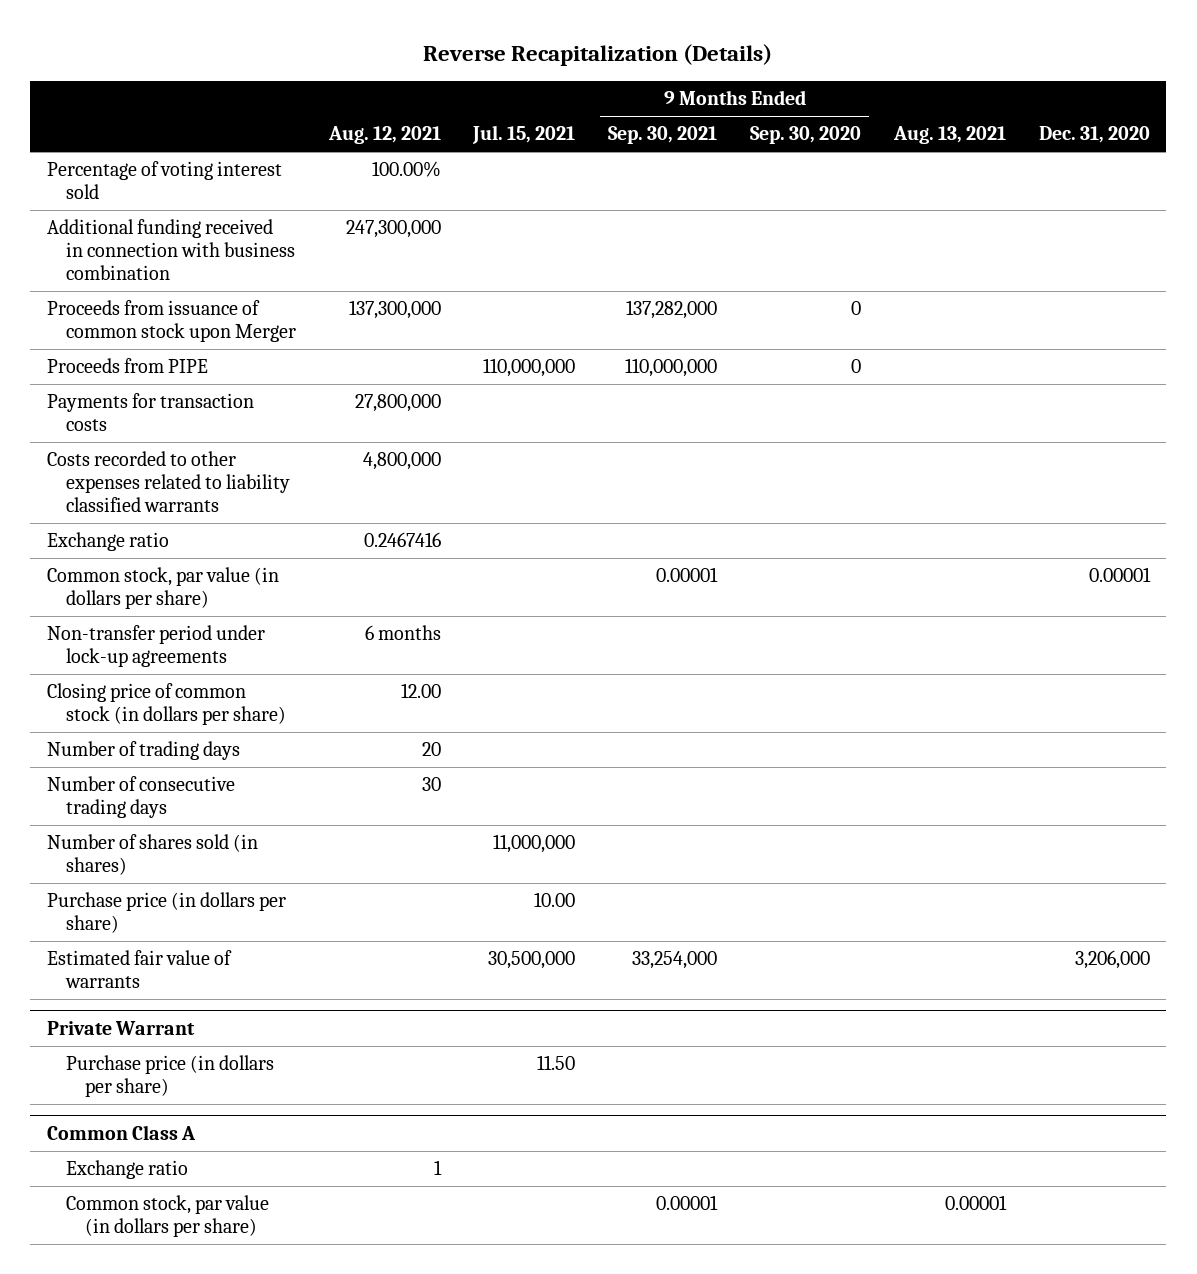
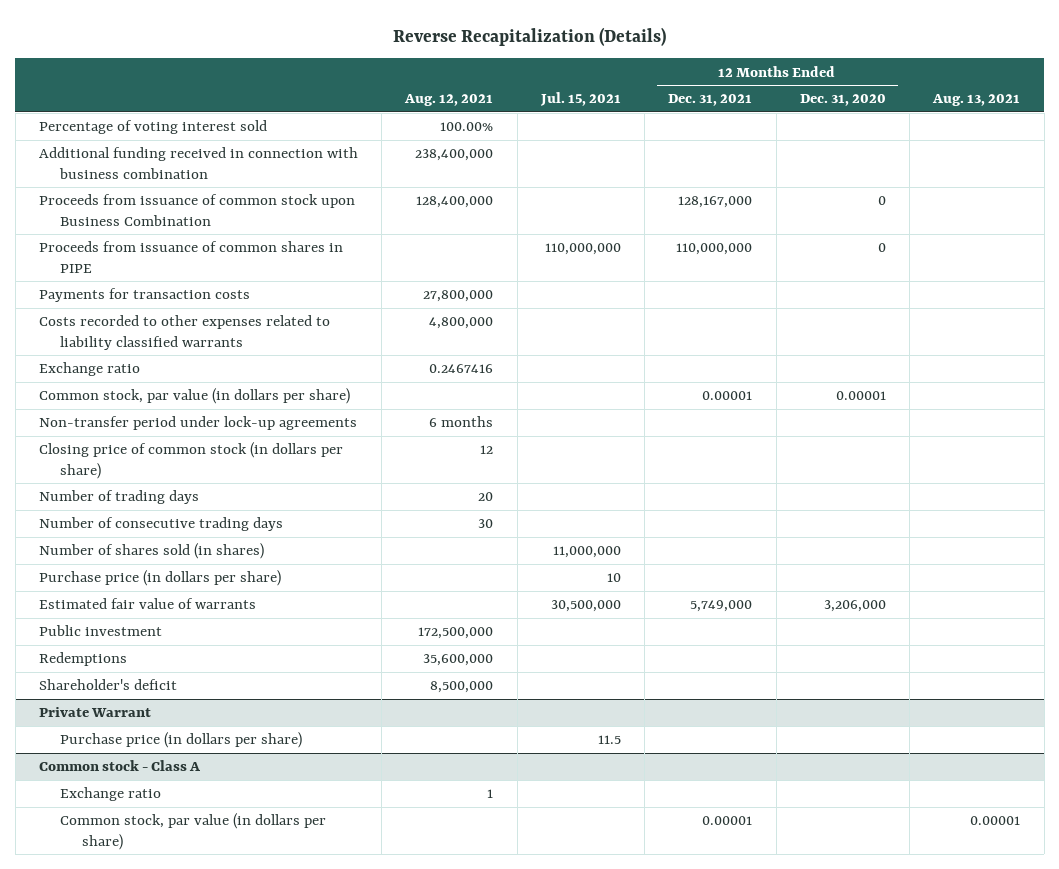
- | Aug. 12, 2021 | Jul. 15, 2021 | 9 Months Ended Sep. 30, 2021 | 9 Months Ended Sep. 30, 2020 | Aug. 13, 2021 | Dec. 31, 2020
+ | Aug. 12, 2021 | Jul. 15, 2021 | 12 Months Ended Dec. 31, 2021 | 12 Months Ended Dec. 31, 2020 | Aug. 13, 2021
- Additional funding received in connection with business combination | 247,300,000 | | | | |
- Proceeds from issuance of common stock upon Merger | 137,300,000 | | 137,282,000 | 0 | |
- Proceeds from PIPE | | 110,000,000 | 110,000,000 | 0 | |
+ Additional funding received in connection with business combination | 238,400,000 | | | |
+ Proceeds from issuance of common stock upon Business Combination | 128,400,000 | | 128,167,000 | 0 |
+ Proceeds from issuance of common shares in PIPE | | 110,000,000 | 110,000,000 | 0 |
- Closing price of common stock (in dollars per share) | 12.00 | | | | |
+ Closing price of common stock (in dollars per share) | 12 | | | |
- Purchase price (in dollars per share) | | 10.00 | | | |
+ Purchase price (in dollars per share) | | 10 | | |
+ Public investment | 172,500,000 | | | |
+ Redemptions | 35,600,000 | | | |
+ Shareholder's deficit | 8,500,000 | | | |
@ Private Warrant
- Purchase price (in dollars per share) | | 11.50 | | | |
- Common Class A
@ Private Warrant
+ Purchase price (in dollars per share) | | 11.5 | | |
+ Common stock - Class A

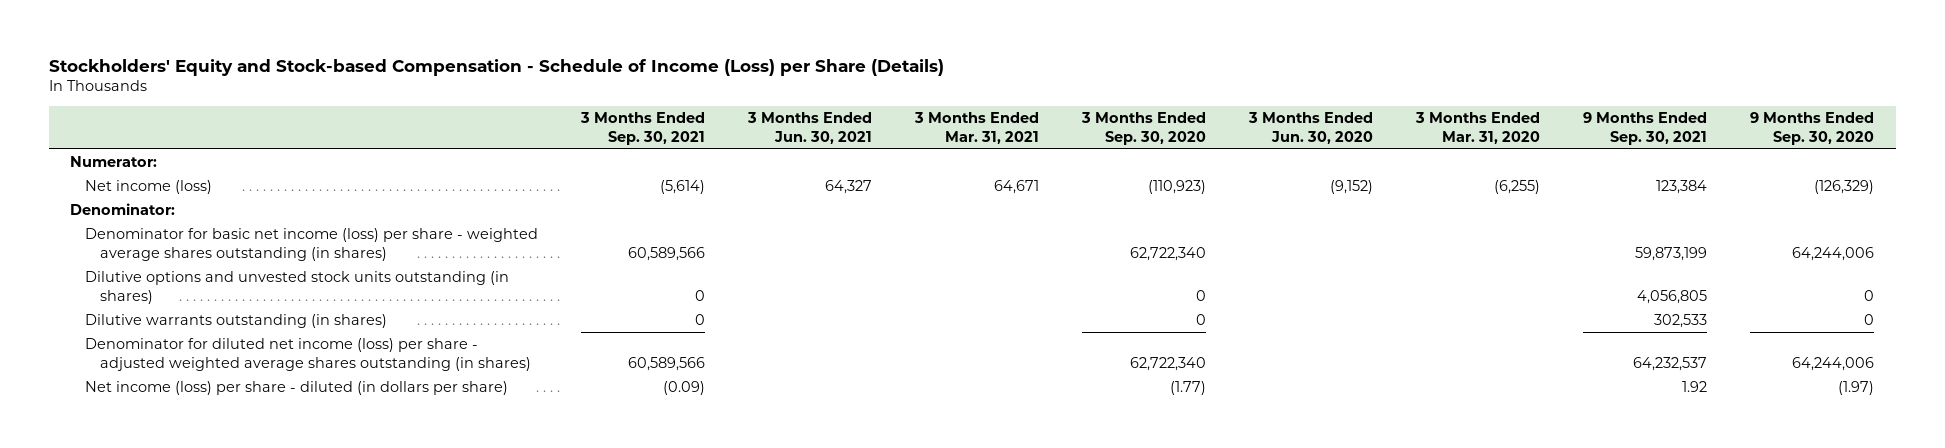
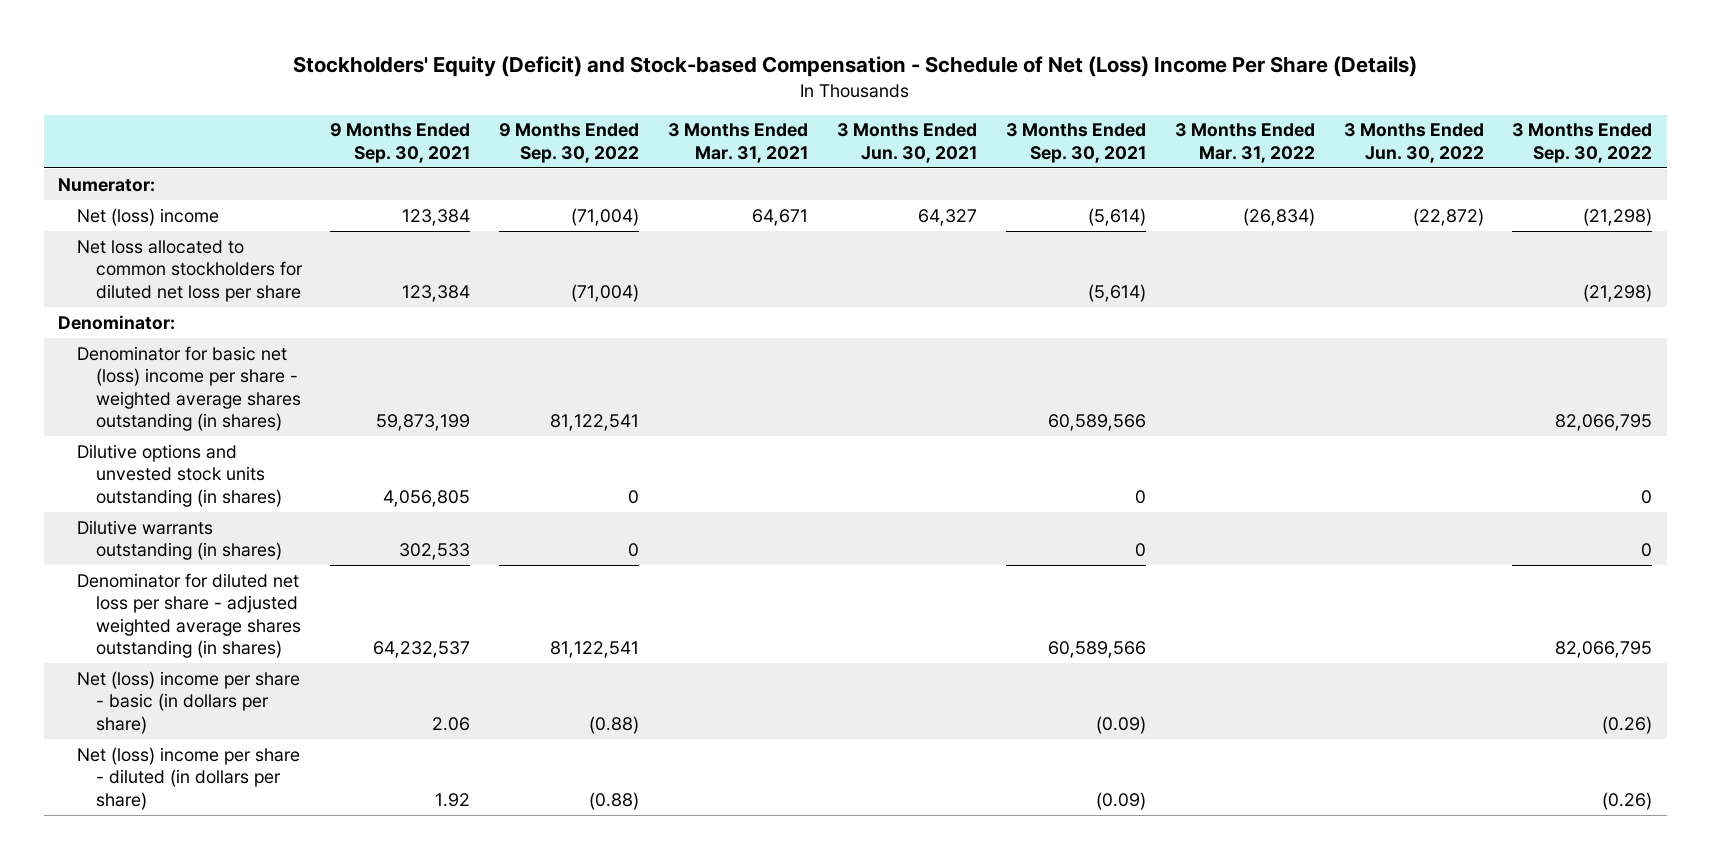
- Stockholders' Equity and Stock-based Compensation - Schedule of Income (Loss) per Share (Details)
+ Stockholders' Equity (Deficit) and Stock-based Compensation - Schedule of Net (Loss) Income Per Share (Details)
- | 3 Months Ended Sep. 30, 2021 | 3 Months Ended Jun. 30, 2021 | 3 Months Ended Mar. 31, 2021 | 3 Months Ended Sep. 30, 2020 | 3 Months Ended Jun. 30, 2020 | 3 Months Ended Mar. 31, 2020 | 9 Months Ended Sep. 30, 2021 | 9 Months Ended Sep. 30, 2020
+ | 9 Months Ended Sep. 30, 2021 | 9 Months Ended Sep. 30, 2022 | 3 Months Ended Mar. 31, 2021 | 3 Months Ended Jun. 30, 2021 | 3 Months Ended Sep. 30, 2021 | 3 Months Ended Mar. 31, 2022 | 3 Months Ended Jun. 30, 2022 | 3 Months Ended Sep. 30, 2022
- Net income (loss) | (5,614) | 64,327 | 64,671 | (110,923) | (9,152) | (6,255) | 123,384 | (126,329)
+ Net (loss) income | 123,384 | (71,004) | 64,671 | 64,327 | (5,614) | (26,834) | (22,872) | (21,298)
+ Net loss allocated to common stockholders for diluted net loss per share | 123,384 | (71,004) | | | (5,614) | | | (21,298)
- Denominator for basic net income (loss) per share - weighted average shares outstanding (in shares) | 60,589,566 | | | 62,722,340 | | | 59,873,199 | 64,244,006
+ Denominator for basic net (loss) income per share - weighted average shares outstanding (in shares) | 59,873,199 | 81,122,541 | | | 60,589,566 | | | 82,066,795
- Denominator for diluted net income (loss) per share - adjusted weighted average shares outstanding (in shares) | 60,589,566 | | | 62,722,340 | | | 64,232,537 | 64,244,006
- Net income (loss) per share - diluted (in dollars per share) | (0.09) | | | (1.77) | | | 1.92 | (1.97)
+ Denominator for diluted net loss per share - adjusted weighted average shares outstanding (in shares) | 64,232,537 | 81,122,541 | | | 60,589,566 | | | 82,066,795
+ Net (loss) income per share - basic (in dollars per share) | 2.06 | (0.88) | | | (0.09) | | | (0.26)
+ Net (loss) income per share - diluted (in dollars per share) | 1.92 | (0.88) | | | (0.09) | | | (0.26)

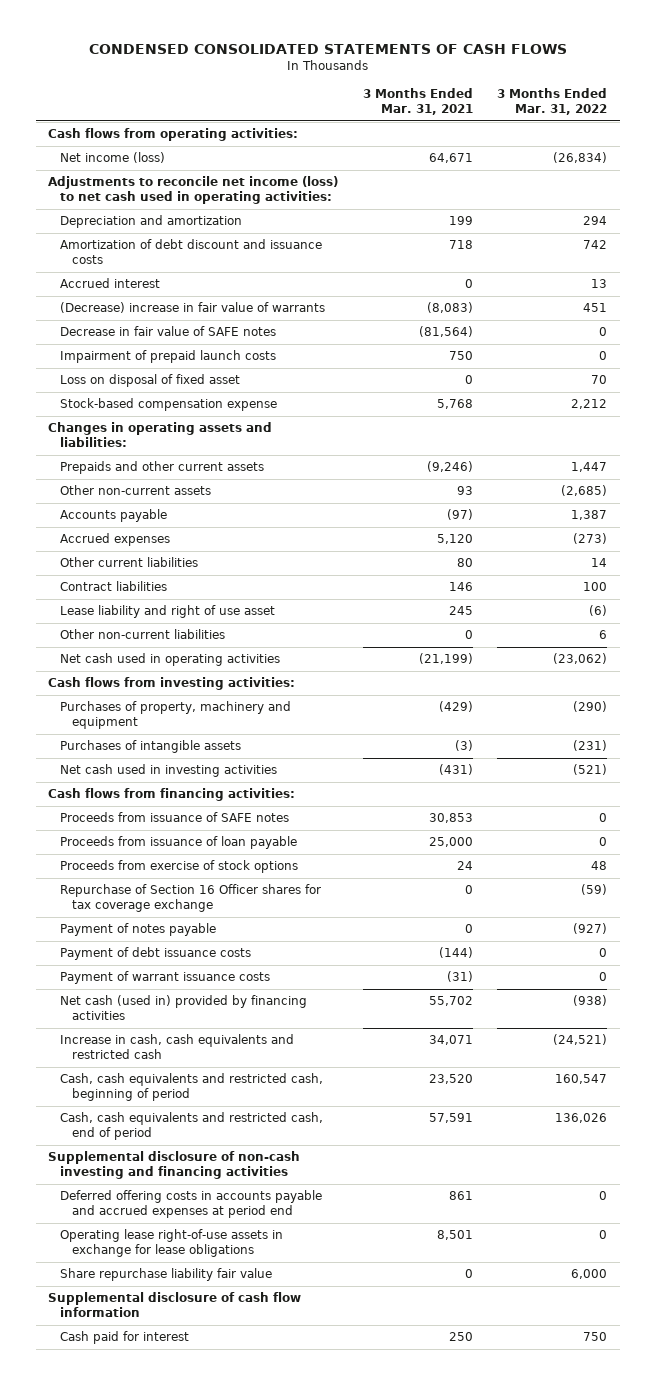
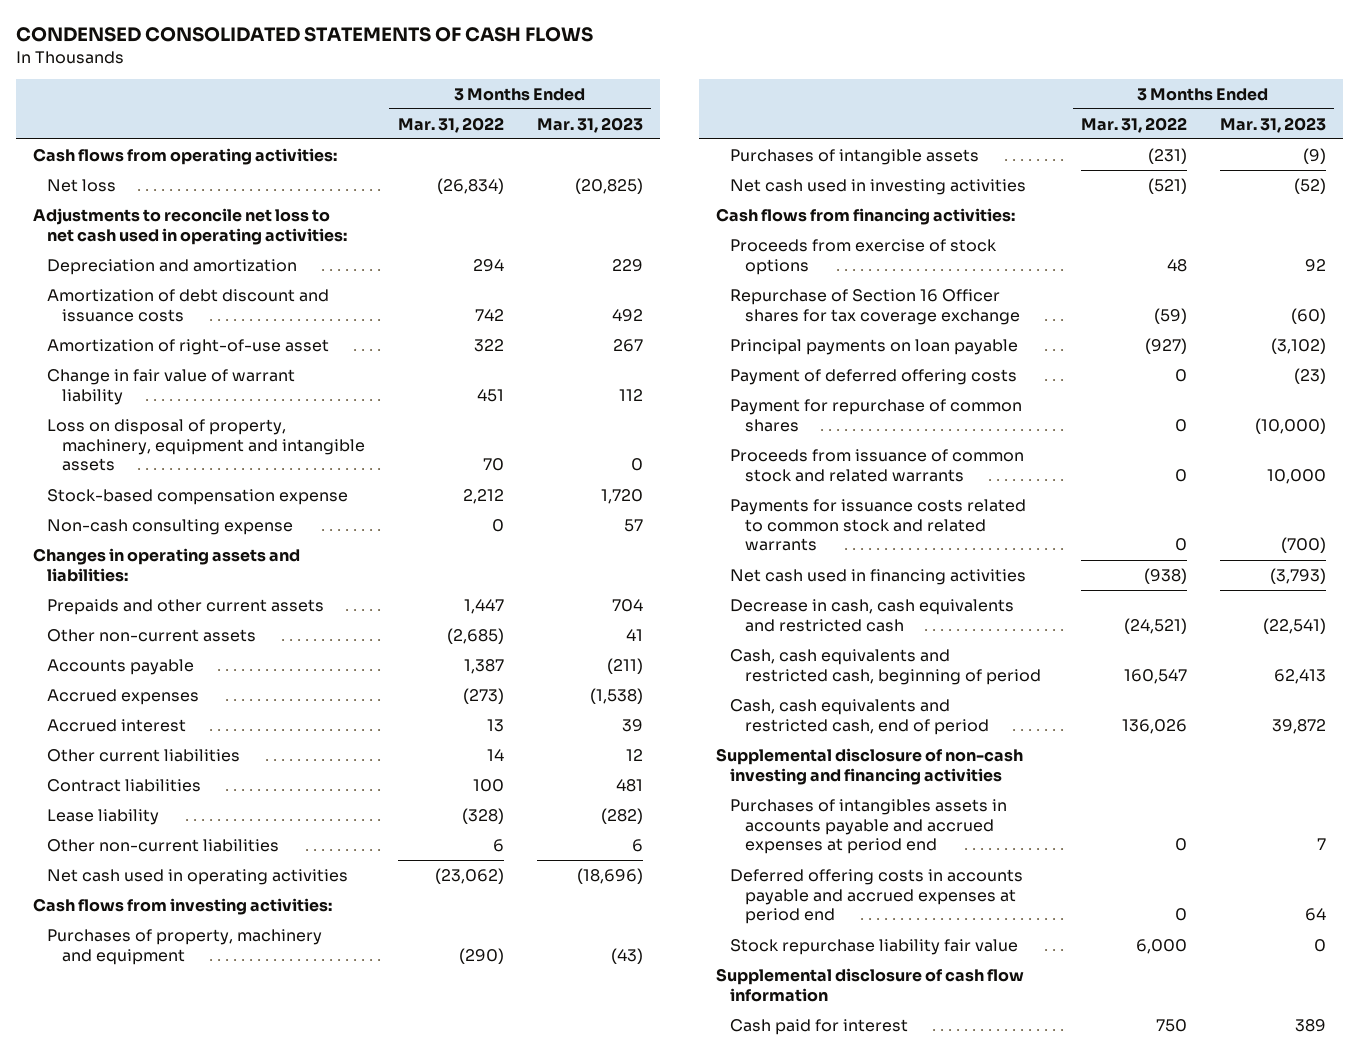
- | 3 Months Ended Mar. 31, 2021 | 3 Months Ended Mar. 31, 2022
+ | 3 Months Ended Mar. 31, 2022 | 3 Months Ended Mar. 31, 2023
- Net income (loss) | 64,671 | (26,834)
- Adjustments to reconcile net income (loss) to net cash used in operating activities:
+ Net loss | (26,834) | (20,825)
+ Adjustments to reconcile net loss to net cash used in operating activities:
- (Decrease) increase in fair value of warrants | (8,083) | 451
- Decrease in fair value of SAFE notes | (81,564) | 0
- Impairment of prepaid launch costs | 750 | 0
- Loss on disposal of fixed asset | 0 | 70
+ Amortization of right-of-use asset | 322 | 267
+ Change in fair value of warrant liability | 451 | 112
+ Loss on disposal of property, machinery, equipment and intangible assets | 70 | 0
+ Non-cash consulting expense | 0 | 57
moved down: Accrued interest | 13 | 39
- Lease liability and right of use asset | 245 | (6)
+ Lease liability | (328) | (282)
- Proceeds from issuance of SAFE notes | 30,853 | 0
- Proceeds from issuance of loan payable | 25,000 | 0
- Payment of notes payable | 0 | (927)
- Payment of debt issuance costs | (144) | 0
- Payment of warrant issuance costs | (31) | 0
- Net cash (used in) provided by financing activities | 55,702 | (938)
- Increase in cash, cash equivalents and restricted cash | 34,071 | (24,521)
+ Principal payments on loan payable | (927) | (3,102)
+ Payment of deferred offering costs | 0 | (23)
+ Payment for repurchase of common shares | 0 | (10,000)
+ Proceeds from issuance of common stock and related warrants | 0 | 10,000
+ Payments for issuance costs related to common stock and related warrants | 0 | (700)
+ Net cash used in financing activities | (938) | (3,793)
+ Decrease in cash, cash equivalents and restricted cash | (24,521) | (22,541)
+ Purchases of intangibles assets in accounts payable and accrued expenses at period end | 0 | 7
- Operating lease right-of-use assets in exchange for lease obligations | 8,501 | 0
- Share repurchase liability fair value | 0 | 6,000
+ Stock repurchase liability fair value | 6,000 | 0

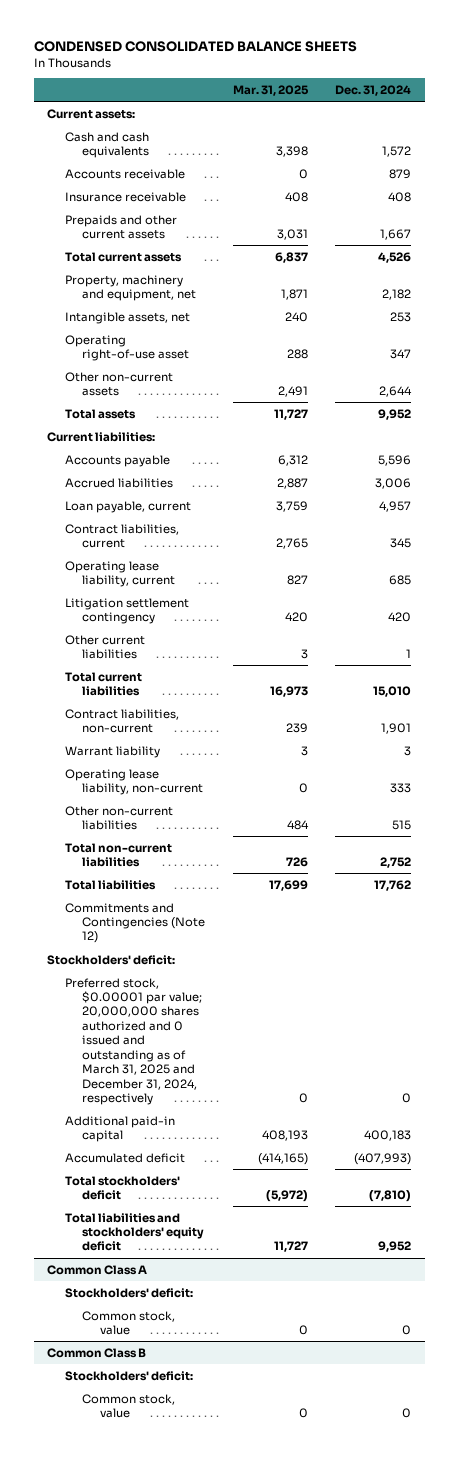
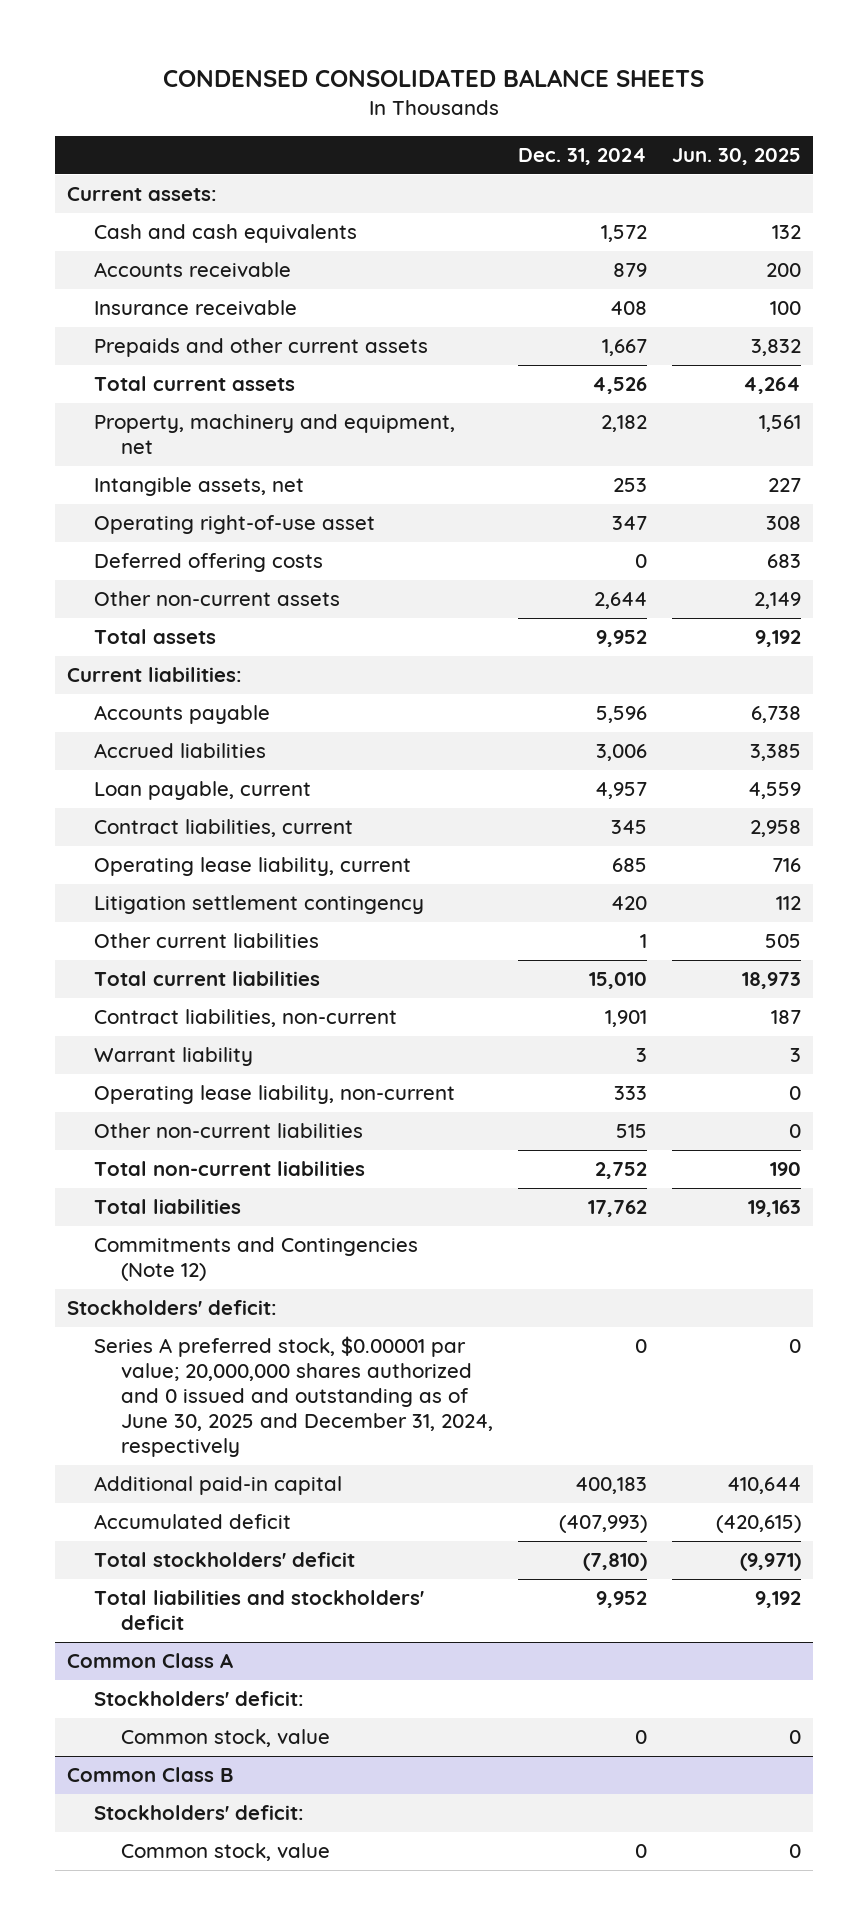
- | Mar. 31, 2025 | Dec. 31, 2024
+ | Dec. 31, 2024 | Jun. 30, 2025
+ Deferred offering costs | 0 | 683
- Preferred stock, $0.00001 par value; 20,000,000 shares authorized and 0 issued and outstanding as of March 31, 2025 and December 31, 2024, respectively | 0 | 0
+ Series A preferred stock, $0.00001 par value; 20,000,000 shares authorized and 0 issued and outstanding as of June 30, 2025 and December 31, 2024, respectively | 0 | 0
- Total liabilities and stockholders' equity deficit | 11,727 | 9,952
+ Total liabilities and stockholders' deficit | 9,952 | 9,192

